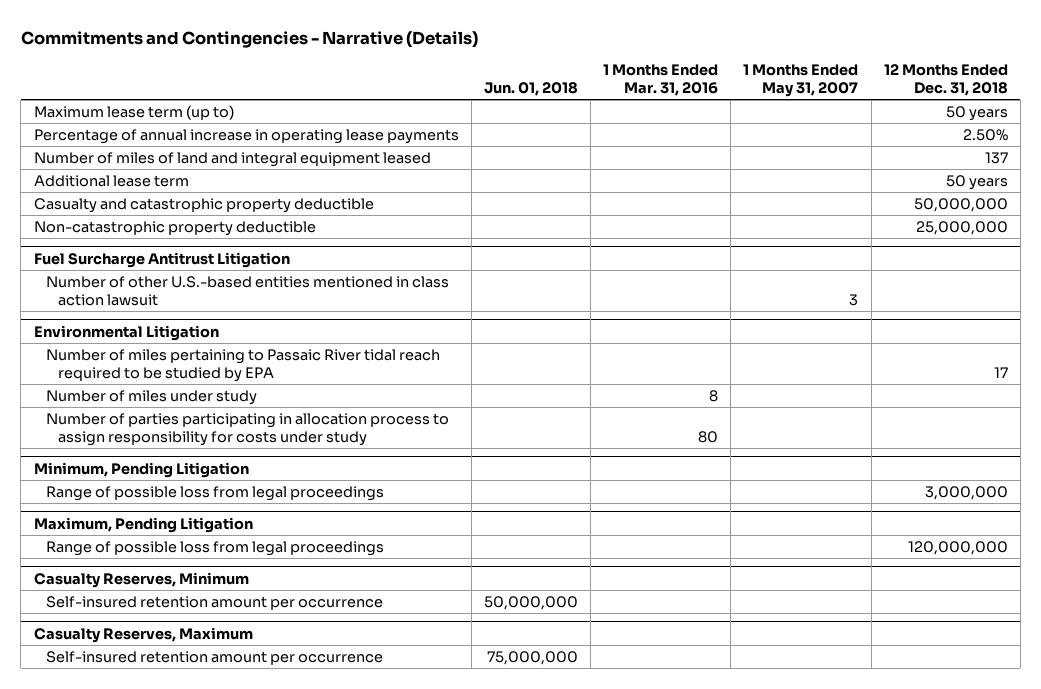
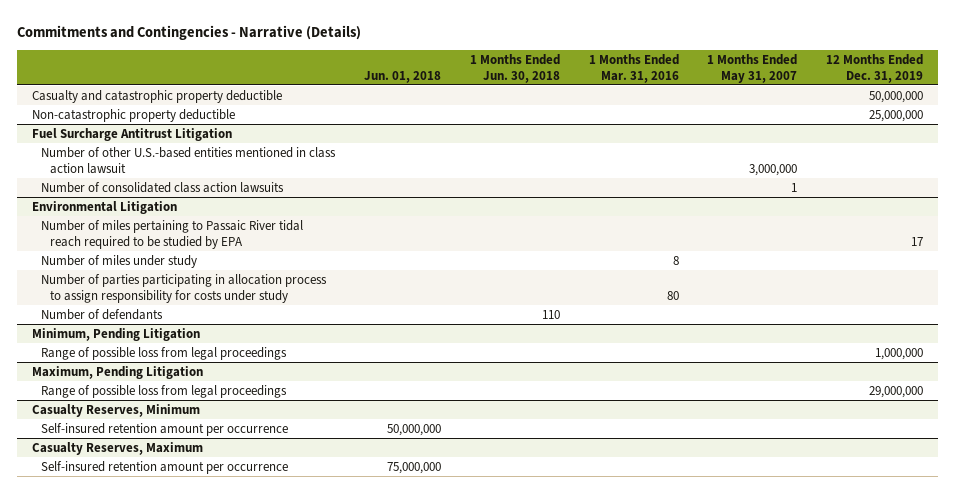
- | Jun. 01, 2018 | 1 Months Ended Mar. 31, 2016 | 1 Months Ended May 31, 2007 | 12 Months Ended Dec. 31, 2018
+ | Jun. 01, 2018 | 1 Months Ended Jun. 30, 2018 | 1 Months Ended Mar. 31, 2016 | 1 Months Ended May 31, 2007 | 12 Months Ended Dec. 31, 2019
- Maximum lease term (up to) | | | | 50 years
- Percentage of annual increase in operating lease payments | | | | 2.50%
- Number of miles of land and integral equipment leased | | | | 137
- Additional lease term | | | | 50 years
@ Fuel Surcharge Antitrust Litigation
- Number of other U.S.-based entities mentioned in class action lawsuit | | | 3 |
+ Number of other U.S.-based entities mentioned in class action lawsuit | | | | 3,000,000 |
+ Number of consolidated class action lawsuits | | | | 1 |
@ Environmental Litigation
+ Number of defendants | | 110 | | |

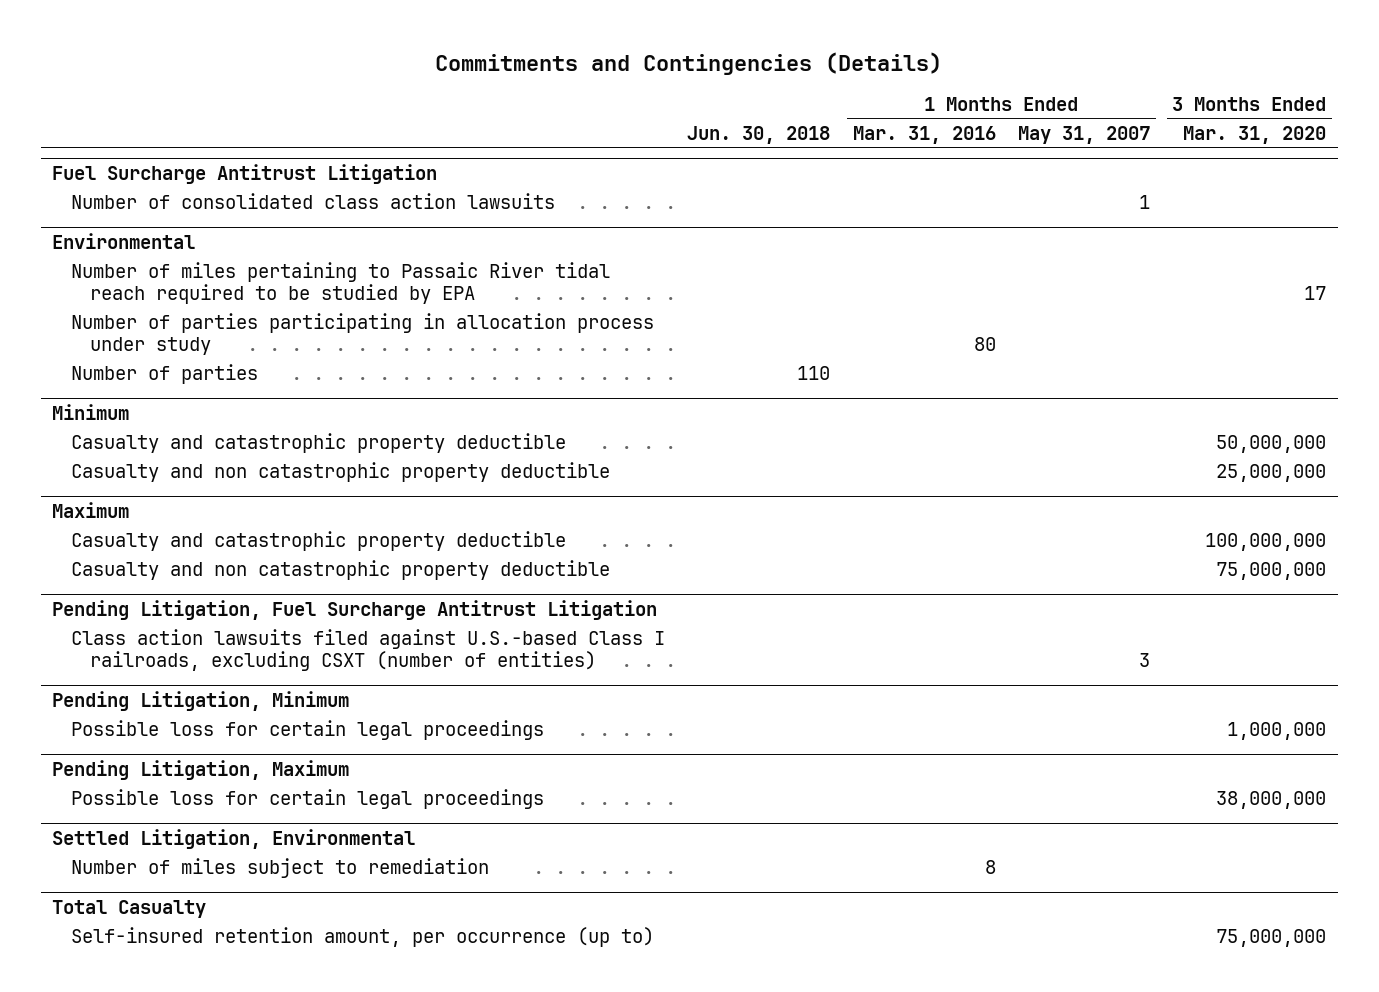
- Commitments and Contingencies - Narrative (Details)
+ Commitments and Contingencies (Details)
- | Jun. 01, 2018 | 1 Months Ended Jun. 30, 2018 | 1 Months Ended Mar. 31, 2016 | 1 Months Ended May 31, 2007 | 12 Months Ended Dec. 31, 2019
+ | Jun. 30, 2018 | 1 Months Ended Mar. 31, 2016 | 1 Months Ended May 31, 2007 | 3 Months Ended Mar. 31, 2020
- Casualty and catastrophic property deductible | | | | | 50,000,000
- Non-catastrophic property deductible | | | | | 25,000,000
@ Fuel Surcharge Antitrust Litigation
- Number of other U.S.-based entities mentioned in class action lawsuit | | | | 3,000,000 |
- Environmental Litigation
+ Environmental
- Number of miles under study | | | 8 | |
- Number of parties participating in allocation process to assign responsibility for costs under study | | | 80 | |
- Number of defendants | | 110 | | |
- Minimum, Pending Litigation
- Range of possible loss from legal proceedings | | | | | 1,000,000
- Maximum, Pending Litigation
- Range of possible loss from legal proceedings | | | | | 29,000,000
- Casualty Reserves, Minimum
- Self-insured retention amount per occurrence | 50,000,000 | | | |
- Casualty Reserves, Maximum
- Self-insured retention amount per occurrence | 75,000,000 | | | |
+ Number of parties participating in allocation process under study | | 80 | |
+ Number of parties | 110 | | |
+ Minimum
+ Casualty and catastrophic property deductible | | | | 50,000,000
+ Casualty and non catastrophic property deductible | | | | 25,000,000
+ Maximum
+ Casualty and catastrophic property deductible | | | | 100,000,000
+ Casualty and non catastrophic property deductible | | | | 75,000,000
+ Pending Litigation, Fuel Surcharge Antitrust Litigation
+ Class action lawsuits filed against U.S.-based Class I railroads, excluding CSXT (number of entities) | | | 3 |
+ Pending Litigation, Minimum
+ Possible loss for certain legal proceedings | | | | 1,000,000
+ Pending Litigation, Maximum
+ Possible loss for certain legal proceedings | | | | 38,000,000
+ Settled Litigation, Environmental
+ Number of miles subject to remediation | | 8 | |
+ Total Casualty
+ Self-insured retention amount, per occurrence (up to) | | | | 75,000,000

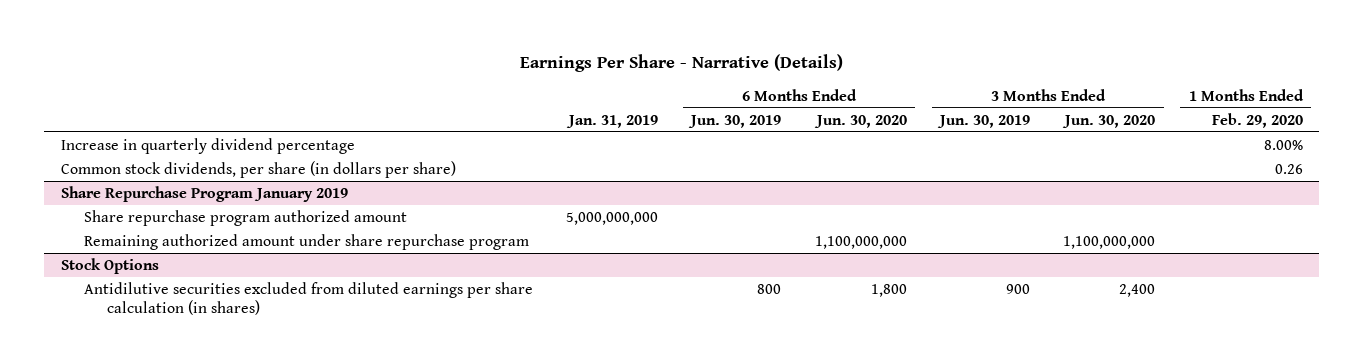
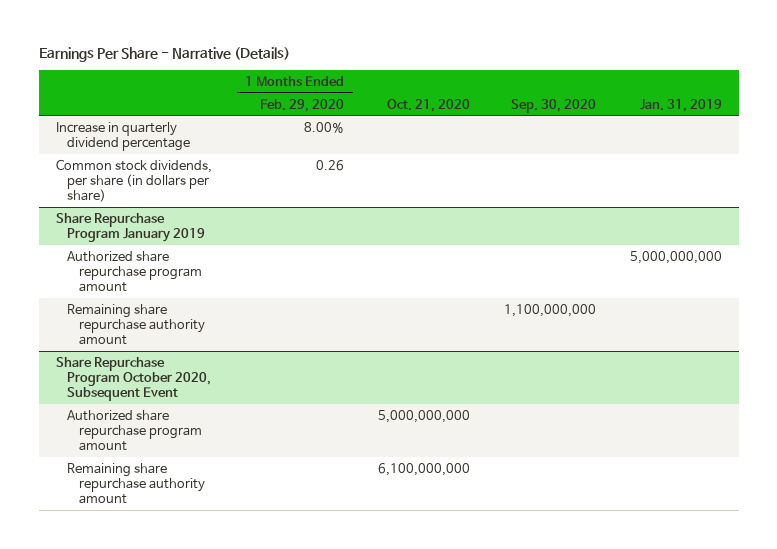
- | Jan. 31, 2019 | 6 Months Ended Jun. 30, 2019 | 6 Months Ended Jun. 30, 2020 | 3 Months Ended Jun. 30, 2019 | 3 Months Ended Jun. 30, 2020 | 1 Months Ended Feb. 29, 2020
+ | 1 Months Ended Feb. 29, 2020 | Oct. 21, 2020 | Sep. 30, 2020 | Jan. 31, 2019
@ Share Repurchase Program January 2019
- Share repurchase program authorized amount | 5,000,000,000 | | | | |
- Remaining authorized amount under share repurchase program | | | 1,100,000,000 | | 1,100,000,000 |
- Stock Options
- Antidilutive securities excluded from diluted earnings per share calculation (in shares) | | 800 | 1,800 | 900 | 2,400 |
@ Share Repurchase Program January 2019
+ Authorized share repurchase program amount | | | | 5,000,000,000
+ Remaining share repurchase authority amount | | | 1,100,000,000 |
+ Share Repurchase Program October 2020, Subsequent Event
+ Authorized share repurchase program amount | | 5,000,000,000 | |
+ Remaining share repurchase authority amount | | 6,100,000,000 | |

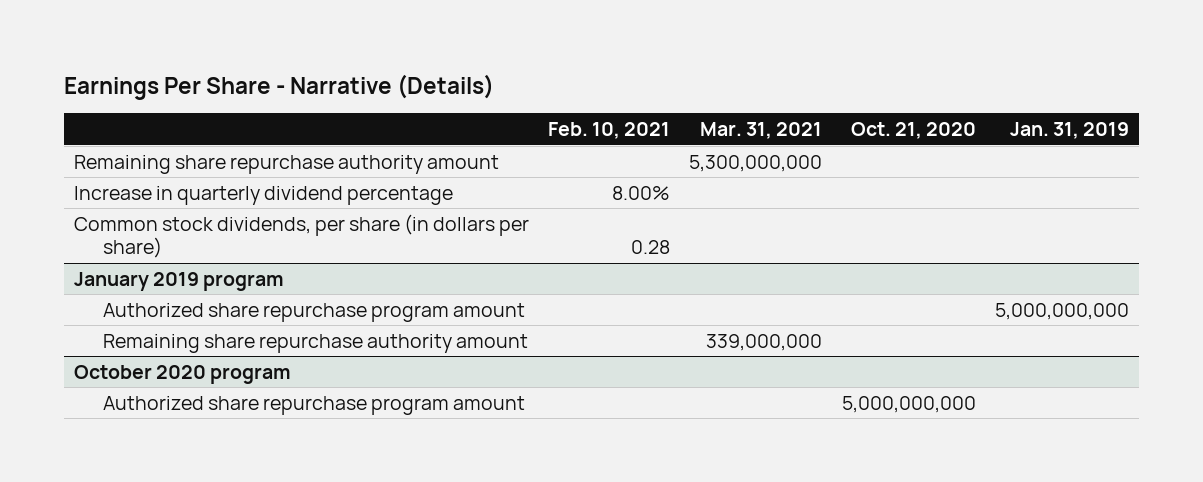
- | 1 Months Ended Feb. 29, 2020 | Oct. 21, 2020 | Sep. 30, 2020 | Jan. 31, 2019
+ | Feb. 10, 2021 | Mar. 31, 2021 | Oct. 21, 2020 | Jan. 31, 2019
+ Remaining share repurchase authority amount | | 5,300,000,000 | |
- Share Repurchase Program January 2019
+ January 2019 program
- Share Repurchase Program October 2020, Subsequent Event
+ October 2020 program
- Remaining share repurchase authority amount | | 6,100,000,000 | |

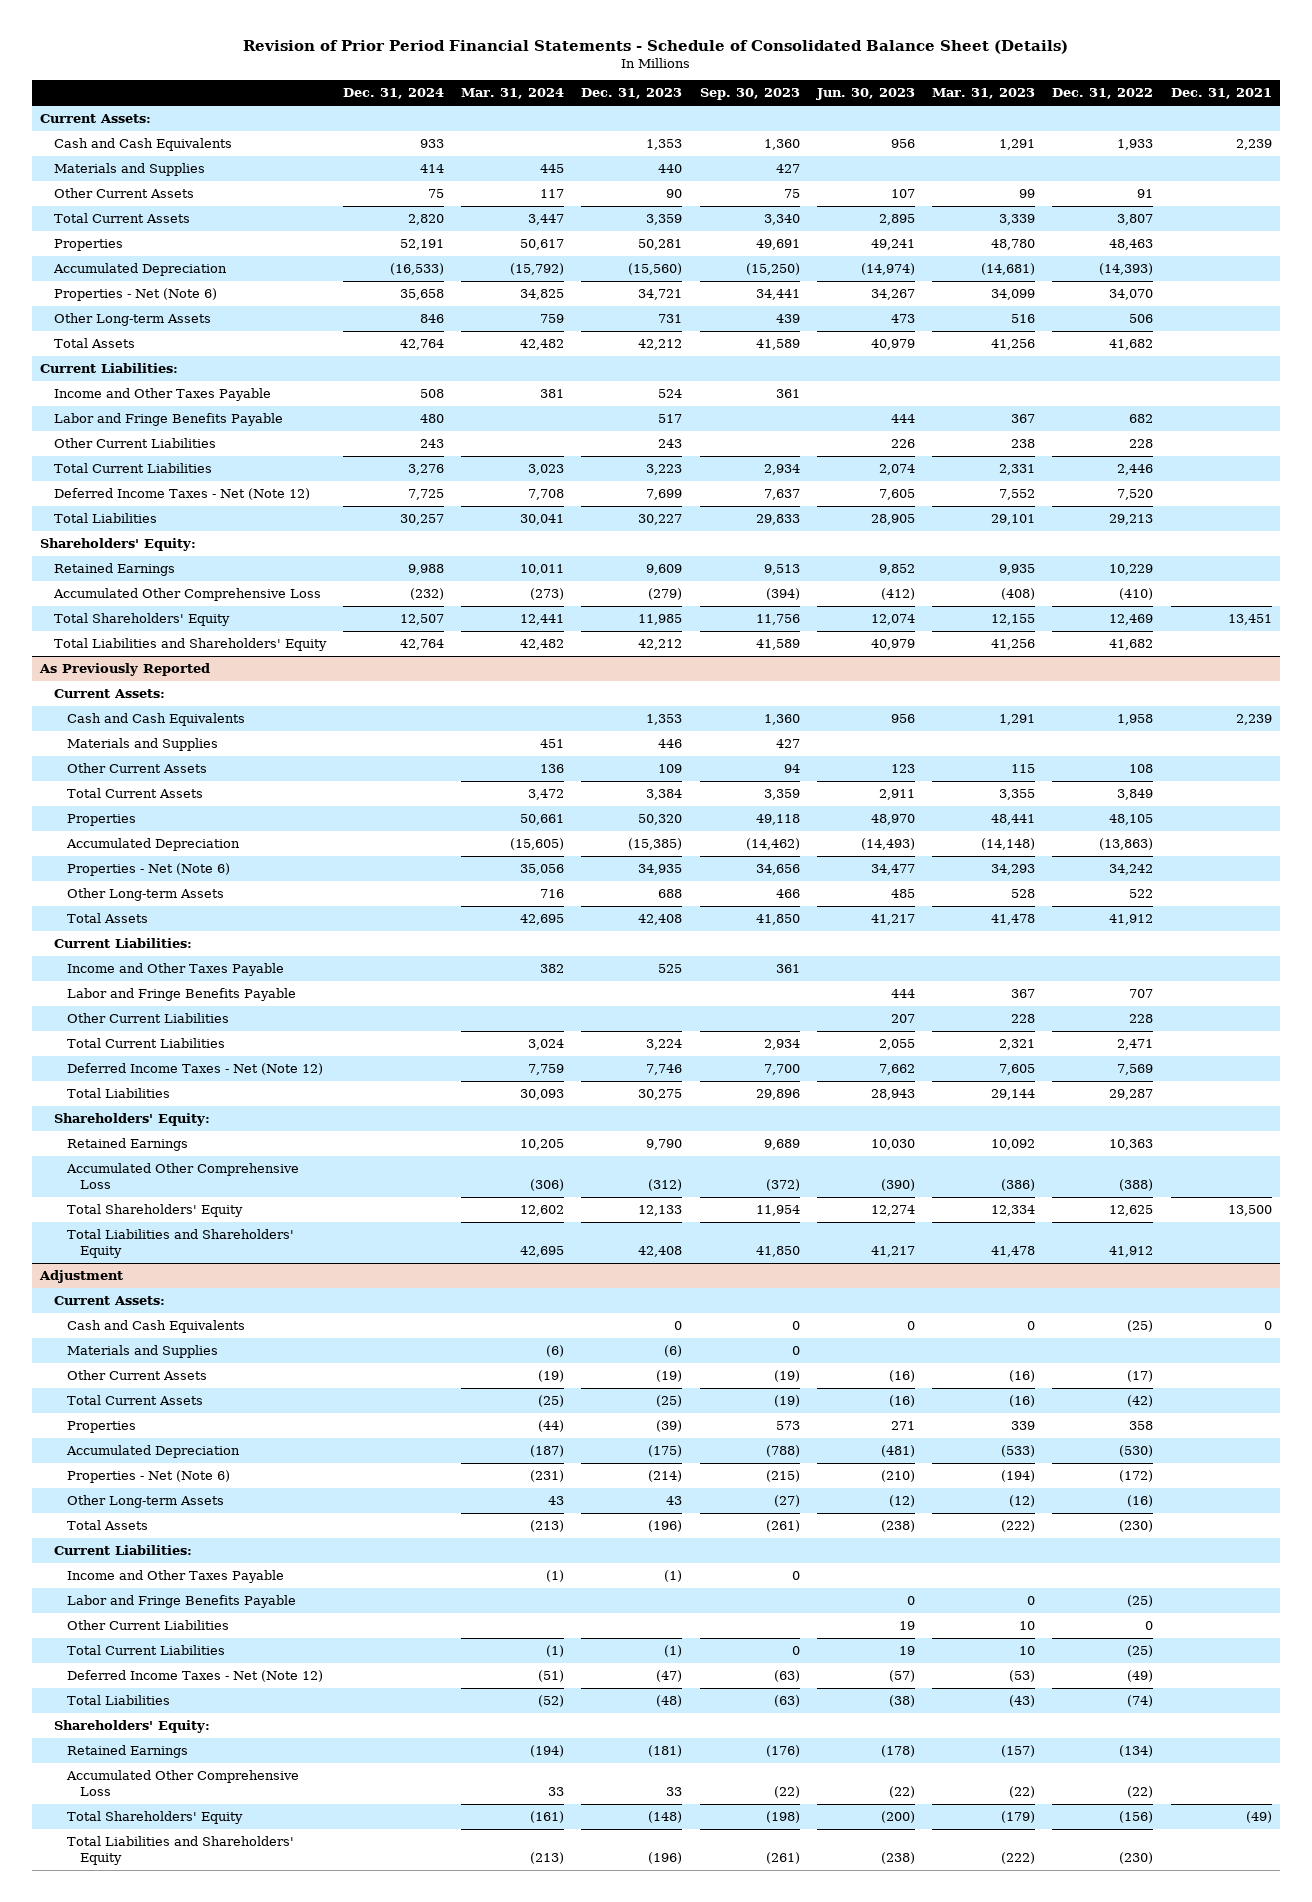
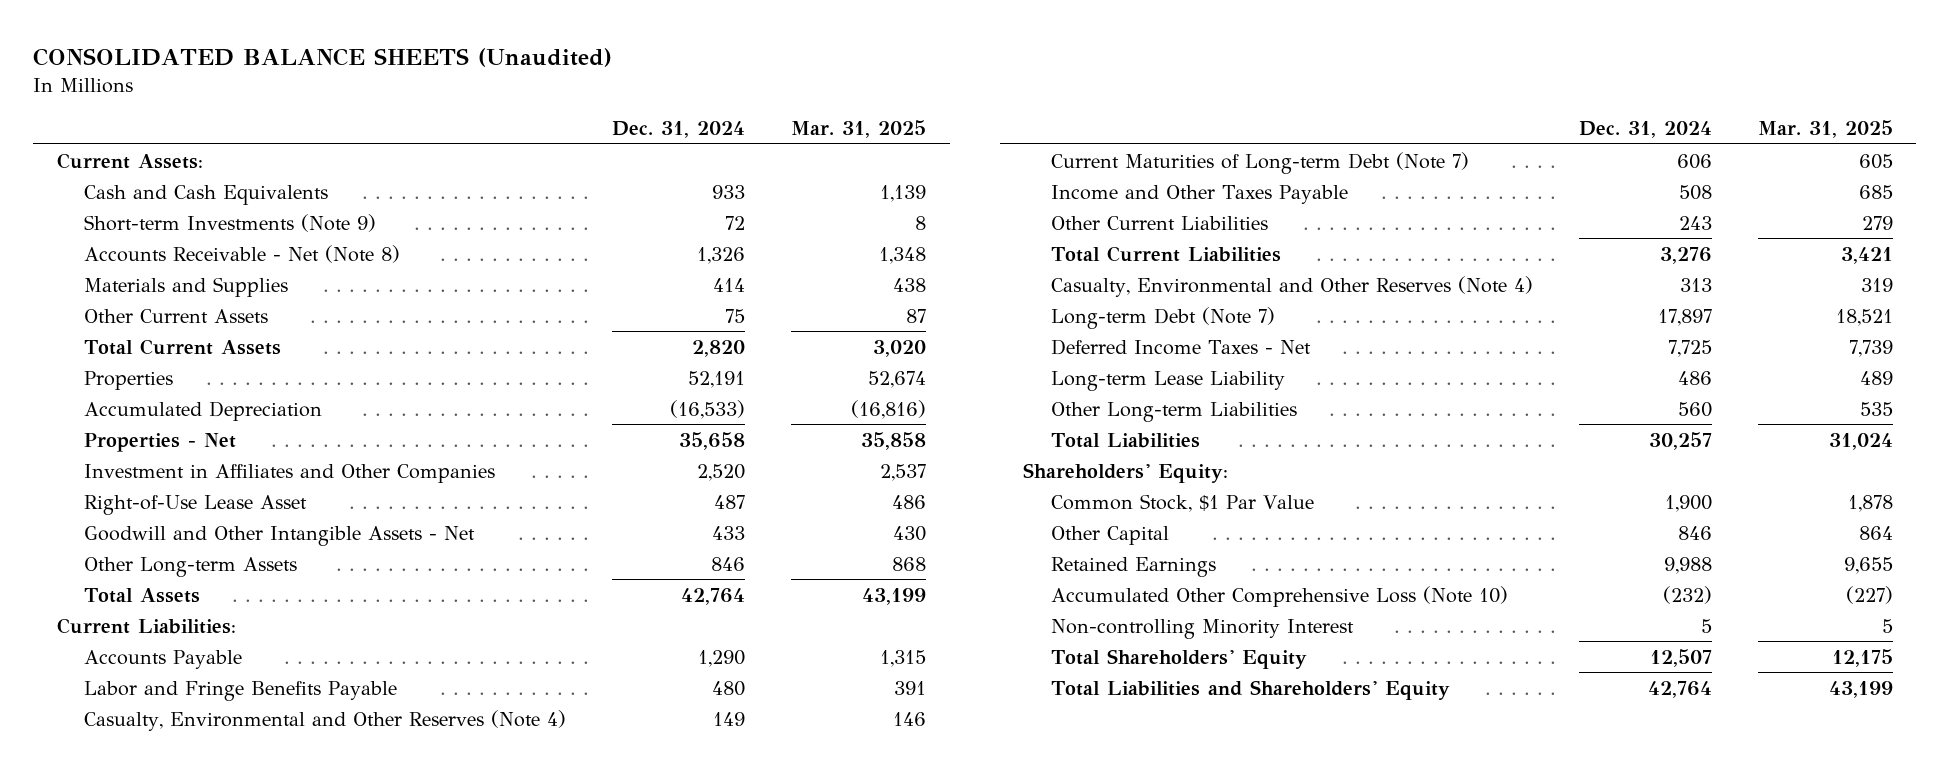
- Revision of Prior Period Financial Statements - Schedule of Consolidated Balance Sheet (Details)
+ CONSOLIDATED BALANCE SHEETS (Unaudited)
- | Dec. 31, 2024 | Mar. 31, 2024 | Dec. 31, 2023 | Sep. 30, 2023 | Jun. 30, 2023 | Mar. 31, 2023 | Dec. 31, 2022 | Dec. 31, 2021
+ | Dec. 31, 2024 | Mar. 31, 2025
+ Short-term Investments (Note 9) | 72 | 8
+ Accounts Receivable - Net (Note 8) | 1,326 | 1,348
- Properties - Net (Note 6) | 35,658 | 34,825 | 34,721 | 34,441 | 34,267 | 34,099 | 34,070 |
+ Properties - Net | 35,658 | 35,858
+ Investment in Affiliates and Other Companies | 2,520 | 2,537
+ Right-of-Use Lease Asset | 487 | 486
+ Goodwill and Other Intangible Assets - Net | 433 | 430
+ Accounts Payable | 1,290 | 1,315
+ Casualty, Environmental and Other Reserves (Note 4) | 149 | 146
+ Current Maturities of Long-term Debt (Note 7) | 606 | 605
moved down: Income and Other Taxes Payable | 508 | 685
- Deferred Income Taxes - Net (Note 12) | 7,725 | 7,708 | 7,699 | 7,637 | 7,605 | 7,552 | 7,520 |
+ Casualty, Environmental and Other Reserves (Note 4) | 313 | 319
+ Long-term Debt (Note 7) | 17,897 | 18,521
+ Deferred Income Taxes - Net | 7,725 | 7,739
+ Long-term Lease Liability | 486 | 489
+ Other Long-term Liabilities | 560 | 535
+ Common Stock, $1 Par Value | 1,900 | 1,878
+ Other Capital | 846 | 864
- Accumulated Other Comprehensive Loss | (232) | (273) | (279) | (394) | (412) | (408) | (410) |
+ Accumulated Other Comprehensive Loss (Note 10) | (232) | (227)
+ Non-controlling Minority Interest | 5 | 5
- As Previously Reported
- Current Assets:
- Cash and Cash Equivalents | | | 1,353 | 1,360 | 956 | 1,291 | 1,958 | 2,239
- Materials and Supplies | | 451 | 446 | 427 | | | |
- Other Current Assets | | 136 | 109 | 94 | 123 | 115 | 108 |
- Total Current Assets | | 3,472 | 3,384 | 3,359 | 2,911 | 3,355 | 3,849 |
- Properties | | 50,661 | 50,320 | 49,118 | 48,970 | 48,441 | 48,105 |
- Accumulated Depreciation | | (15,605) | (15,385) | (14,462) | (14,493) | (14,148) | (13,863) |
- Properties - Net (Note 6) | | 35,056 | 34,935 | 34,656 | 34,477 | 34,293 | 34,242 |
- Other Long-term Assets | | 716 | 688 | 466 | 485 | 528 | 522 |
- Total Assets | | 42,695 | 42,408 | 41,850 | 41,217 | 41,478 | 41,912 |
- Current Liabilities:
- Income and Other Taxes Payable | | 382 | 525 | 361 | | | |
- Labor and Fringe Benefits Payable | | | | | 444 | 367 | 707 |
- Other Current Liabilities | | | | | 207 | 228 | 228 |
- Total Current Liabilities | | 3,024 | 3,224 | 2,934 | 2,055 | 2,321 | 2,471 |
- Deferred Income Taxes - Net (Note 12) | | 7,759 | 7,746 | 7,700 | 7,662 | 7,605 | 7,569 |
- Total Liabilities | | 30,093 | 30,275 | 29,896 | 28,943 | 29,144 | 29,287 |
- Shareholders' Equity:
- Retained Earnings | | 10,205 | 9,790 | 9,689 | 10,030 | 10,092 | 10,363 |
- Accumulated Other Comprehensive Loss | | (306) | (312) | (372) | (390) | (386) | (388) |
- Total Shareholders' Equity | | 12,602 | 12,133 | 11,954 | 12,274 | 12,334 | 12,625 | 13,500
- Total Liabilities and Shareholders' Equity | | 42,695 | 42,408 | 41,850 | 41,217 | 41,478 | 41,912 |
- Adjustment
- Current Assets:
- Cash and Cash Equivalents | | | 0 | 0 | 0 | 0 | (25) | 0
- Materials and Supplies | | (6) | (6) | 0 | | | |
- Other Current Assets | | (19) | (19) | (19) | (16) | (16) | (17) |
- Total Current Assets | | (25) | (25) | (19) | (16) | (16) | (42) |
- Properties | | (44) | (39) | 573 | 271 | 339 | 358 |
- Accumulated Depreciation | | (187) | (175) | (788) | (481) | (533) | (530) |
- Properties - Net (Note 6) | | (231) | (214) | (215) | (210) | (194) | (172) |
- Other Long-term Assets | | 43 | 43 | (27) | (12) | (12) | (16) |
- Total Assets | | (213) | (196) | (261) | (238) | (222) | (230) |
- Current Liabilities:
- Income and Other Taxes Payable | | (1) | (1) | 0 | | | |
- Labor and Fringe Benefits Payable | | | | | 0 | 0 | (25) |
- Other Current Liabilities | | | | | 19 | 10 | 0 |
- Total Current Liabilities | | (1) | (1) | 0 | 19 | 10 | (25) |
- Deferred Income Taxes - Net (Note 12) | | (51) | (47) | (63) | (57) | (53) | (49) |
- Total Liabilities | | (52) | (48) | (63) | (38) | (43) | (74) |
- Shareholders' Equity:
- Retained Earnings | | (194) | (181) | (176) | (178) | (157) | (134) |
- Accumulated Other Comprehensive Loss | | 33 | 33 | (22) | (22) | (22) | (22) |
- Total Shareholders' Equity | | (161) | (148) | (198) | (200) | (179) | (156) | (49)
- Total Liabilities and Shareholders' Equity | | (213) | (196) | (261) | (238) | (222) | (230) |

